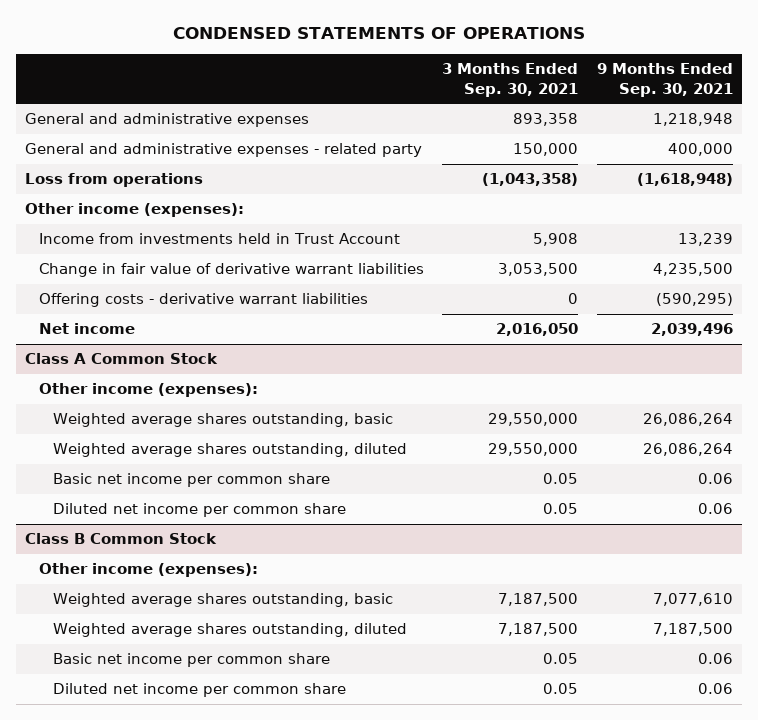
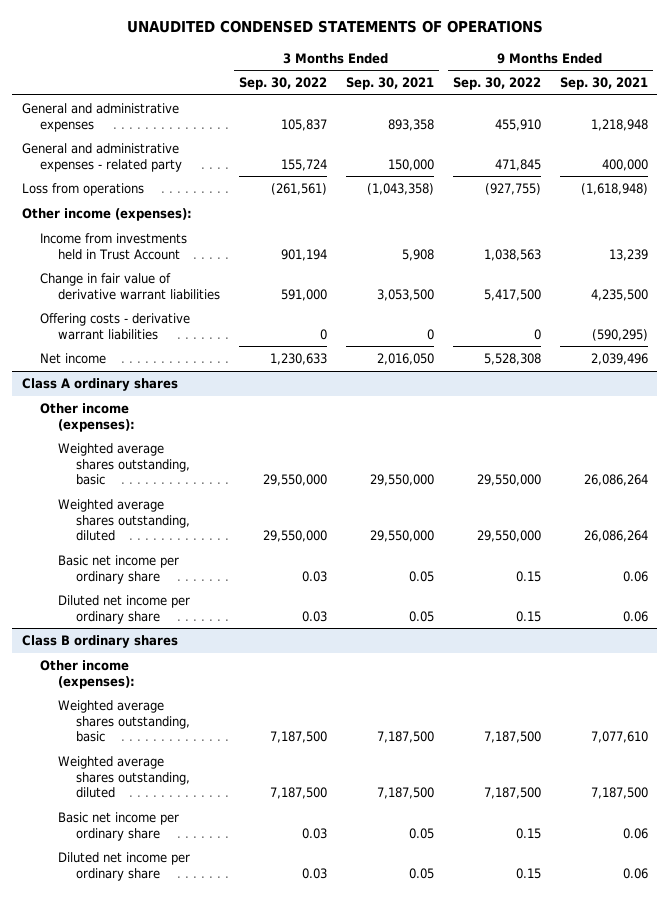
- CONDENSED STATEMENTS OF OPERATIONS
+ UNAUDITED CONDENSED STATEMENTS OF OPERATIONS
- | 3 Months Ended Sep. 30, 2021 | 9 Months Ended Sep. 30, 2021
+ | 3 Months Ended Sep. 30, 2022 | 3 Months Ended Sep. 30, 2021 | 9 Months Ended Sep. 30, 2022 | 9 Months Ended Sep. 30, 2021
- Class A Common Stock
+ Class A ordinary shares
- Basic net income per common share | 0.05 | 0.06
- Diluted net income per common share | 0.05 | 0.06
- Class B Common Stock
+ Basic net income per ordinary share | 0.03 | 0.05 | 0.15 | 0.06
+ Diluted net income per ordinary share | 0.03 | 0.05 | 0.15 | 0.06
+ Class B ordinary shares
- Basic net income per common share | 0.05 | 0.06
- Diluted net income per common share | 0.05 | 0.06
+ Basic net income per ordinary share | 0.03 | 0.05 | 0.15 | 0.06
+ Diluted net income per ordinary share | 0.03 | 0.05 | 0.15 | 0.06

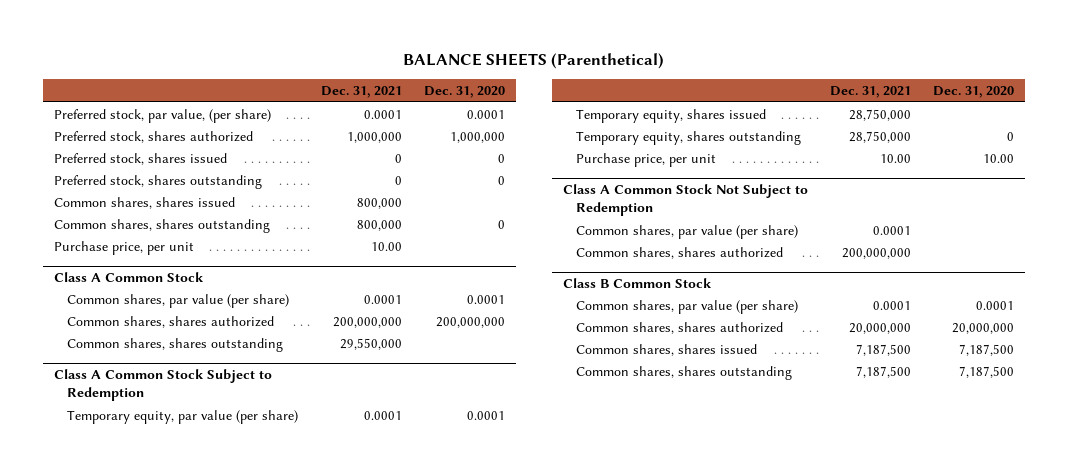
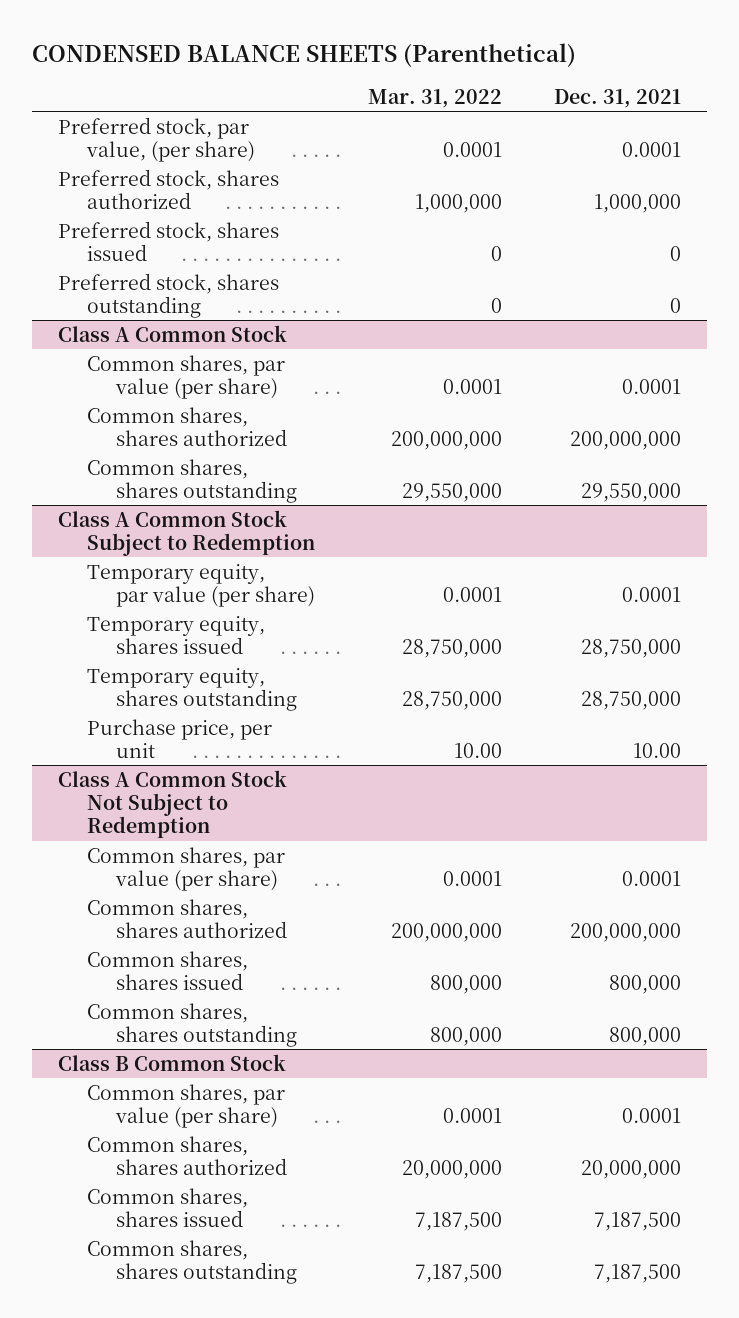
- BALANCE SHEETS (Parenthetical)
+ CONDENSED BALANCE SHEETS (Parenthetical)
- | Dec. 31, 2021 | Dec. 31, 2020
+ | Mar. 31, 2022 | Dec. 31, 2021
- Common shares, shares issued | 800,000 |
- Common shares, shares outstanding | 800,000 | 0
- Purchase price, per unit | 10.00 |
@ Class A Common Stock Not Subject to Redemption
+ Common shares, shares issued | 800,000 | 800,000
+ Common shares, shares outstanding | 800,000 | 800,000

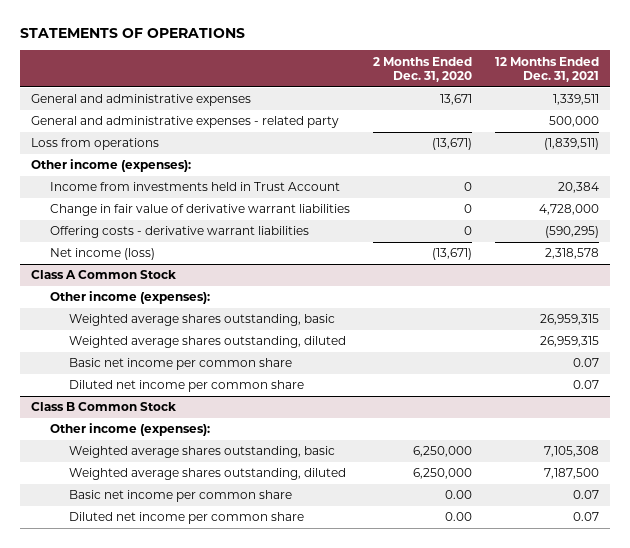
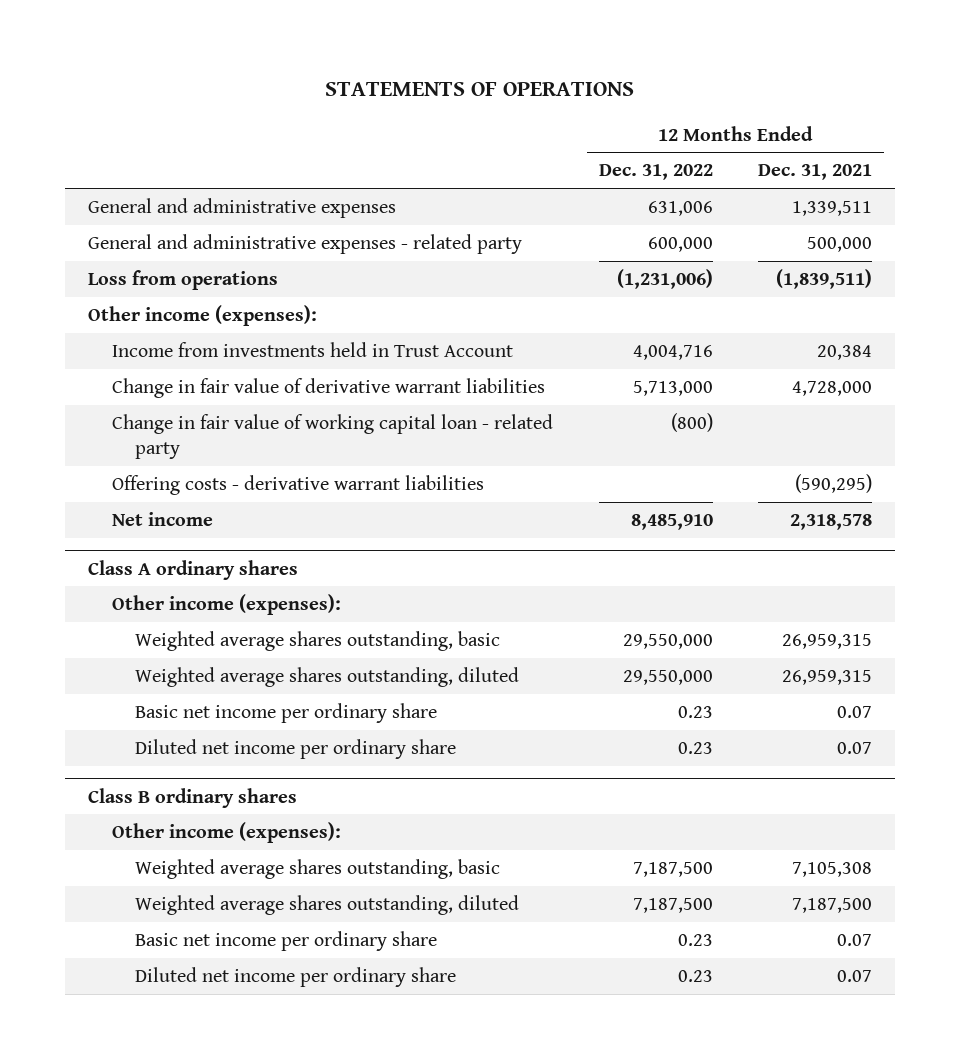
- | 2 Months Ended Dec. 31, 2020 | 12 Months Ended Dec. 31, 2021
+ | 12 Months Ended Dec. 31, 2022 | 12 Months Ended Dec. 31, 2021
+ Change in fair value of working capital loan - related party | (800) |
- Net income (loss) | (13,671) | 2,318,578
- Class A Common Stock
+ Net income | 8,485,910 | 2,318,578
+ Class A ordinary shares
- Basic net income per common share | | 0.07
- Diluted net income per common share | | 0.07
- Class B Common Stock
+ Basic net income per ordinary share | 0.23 | 0.07
+ Diluted net income per ordinary share | 0.23 | 0.07
+ Class B ordinary shares
- Basic net income per common share | 0.00 | 0.07
- Diluted net income per common share | 0.00 | 0.07
+ Basic net income per ordinary share | 0.23 | 0.07
+ Diluted net income per ordinary share | 0.23 | 0.07

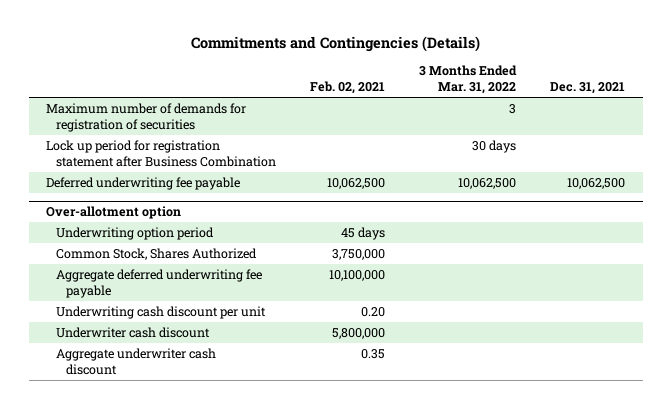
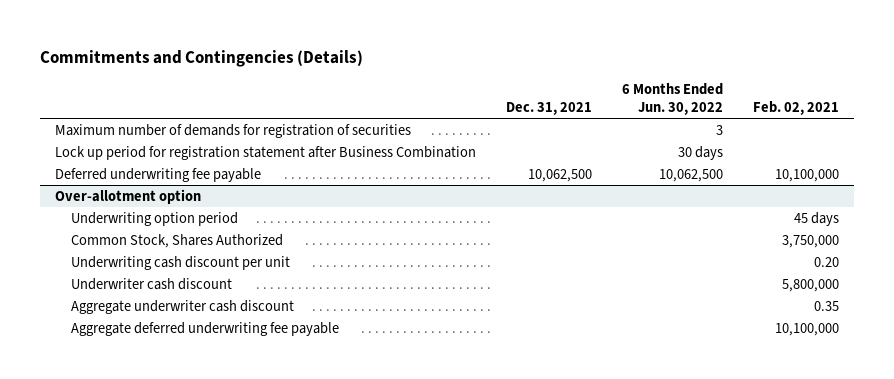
- | Feb. 02, 2021 | 3 Months Ended Mar. 31, 2022 | Dec. 31, 2021
+ | Dec. 31, 2021 | 6 Months Ended Jun. 30, 2022 | Feb. 02, 2021
- Deferred underwriting fee payable | 10,062,500 | 10,062,500 | 10,062,500
+ Deferred underwriting fee payable | 10,062,500 | 10,062,500 | 10,100,000
@ Over-allotment option
moved down: Aggregate deferred underwriting fee payable | | | 10,100,000

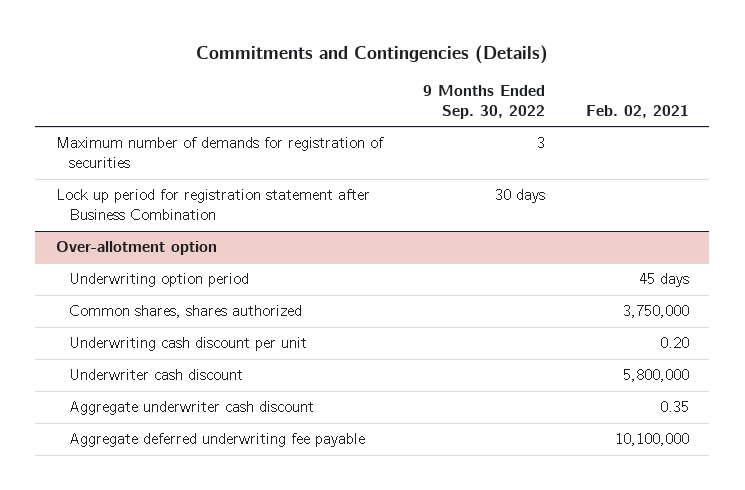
- | Dec. 31, 2021 | 6 Months Ended Jun. 30, 2022 | Feb. 02, 2021
+ | 9 Months Ended Sep. 30, 2022 | Feb. 02, 2021
- Deferred underwriting fee payable | 10,062,500 | 10,062,500 | 10,100,000
@ Over-allotment option
- Common Stock, Shares Authorized | | | 3,750,000
+ Common shares, shares authorized | | 3,750,000

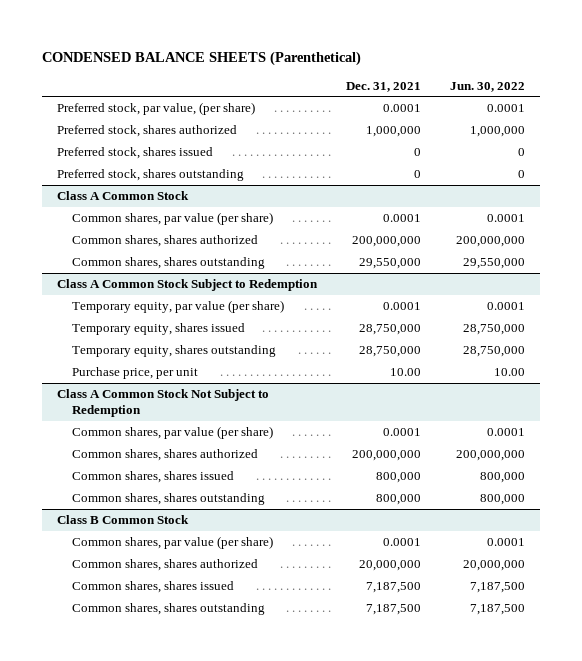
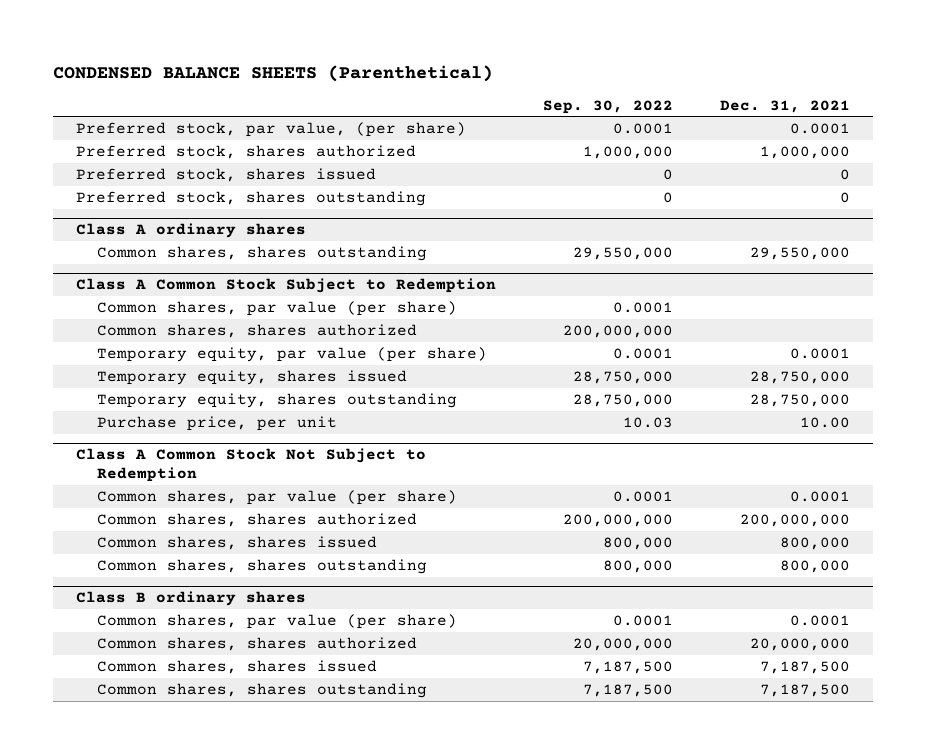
- | Dec. 31, 2021 | Jun. 30, 2022
+ | Sep. 30, 2022 | Dec. 31, 2021
- Class A Common Stock
- Common shares, par value (per share) | 0.0001 | 0.0001
- Common shares, shares authorized | 200,000,000 | 200,000,000
+ Class A ordinary shares
@ Class A Common Stock Subject to Redemption
+ Common shares, par value (per share) | 0.0001 |
+ Common shares, shares authorized | 200,000,000 |
- Class B Common Stock
+ Class B ordinary shares

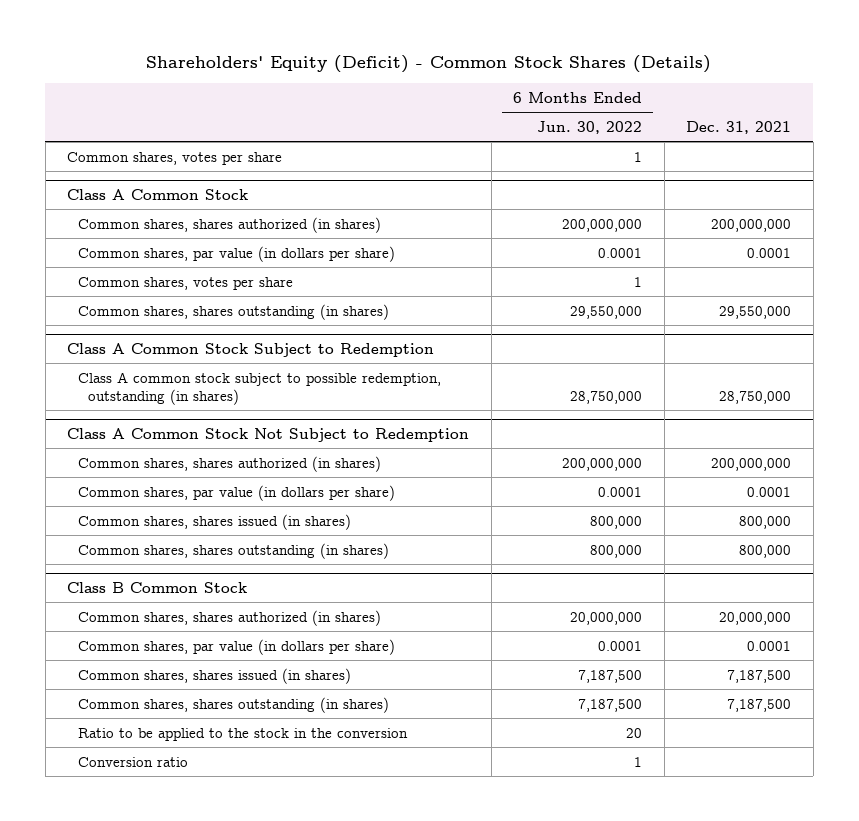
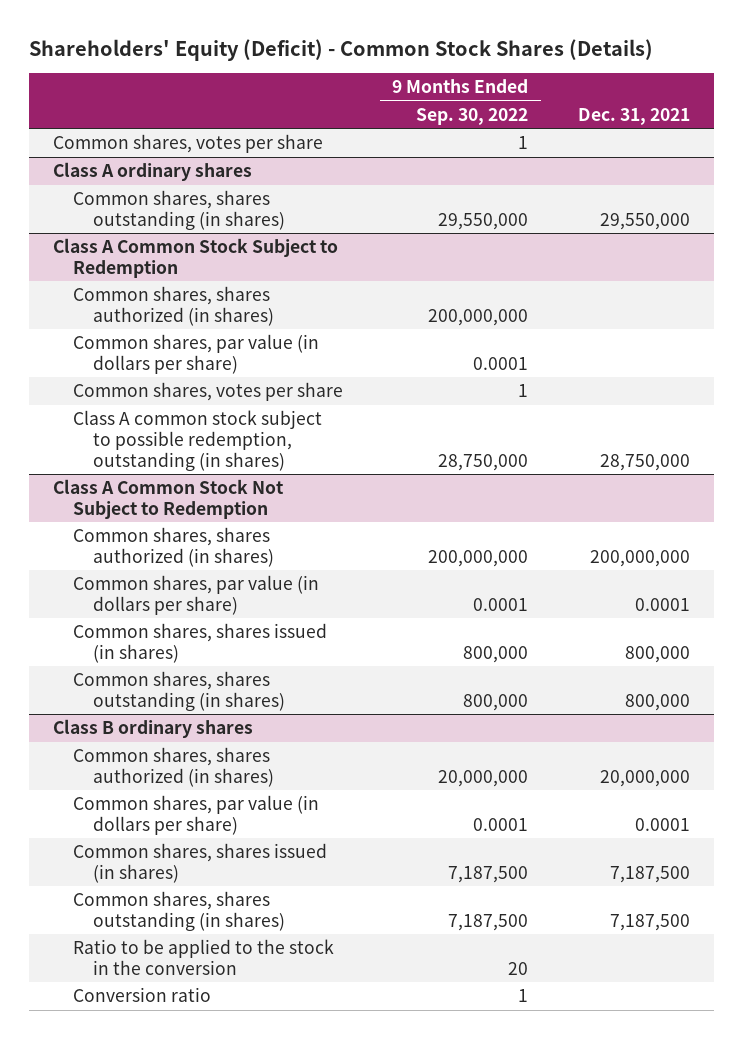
- | 6 Months Ended Jun. 30, 2022 | Dec. 31, 2021
+ | 9 Months Ended Sep. 30, 2022 | Dec. 31, 2021
- Class A Common Stock
- Common shares, shares authorized (in shares) | 200,000,000 | 200,000,000
- Common shares, par value (in dollars per share) | 0.0001 | 0.0001
- Common shares, votes per share | 1 |
+ Class A ordinary shares
@ Class A Common Stock Subject to Redemption
+ Common shares, shares authorized (in shares) | 200,000,000 |
+ Common shares, par value (in dollars per share) | 0.0001 |
+ Common shares, votes per share | 1 |
- Class B Common Stock
+ Class B ordinary shares

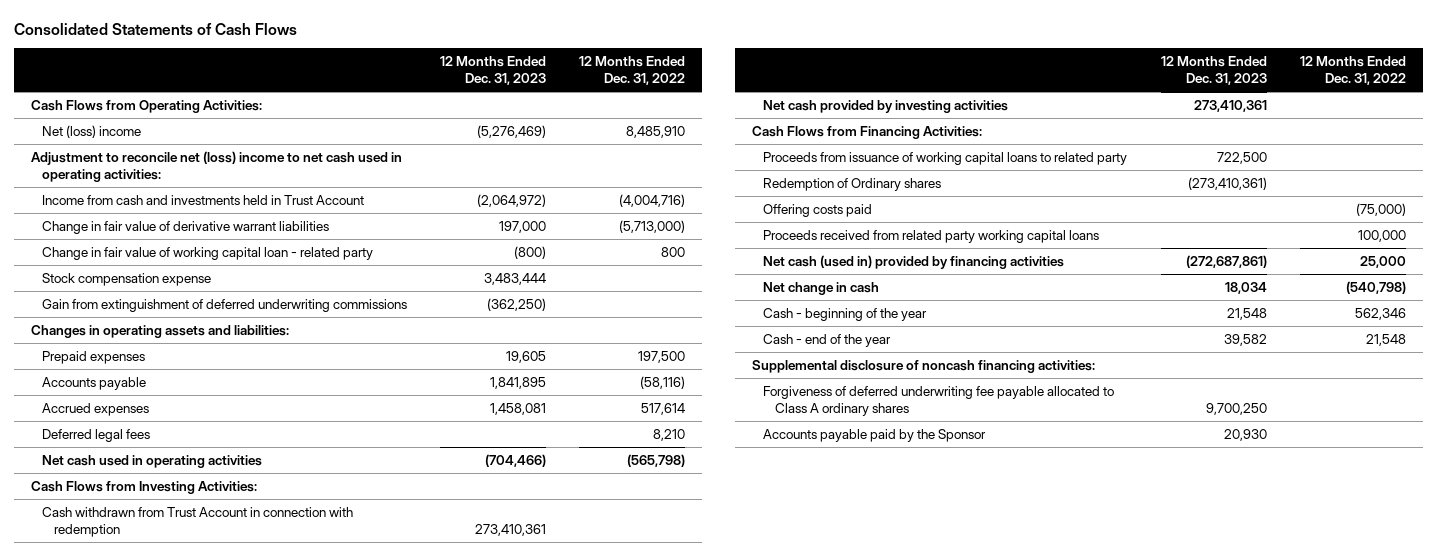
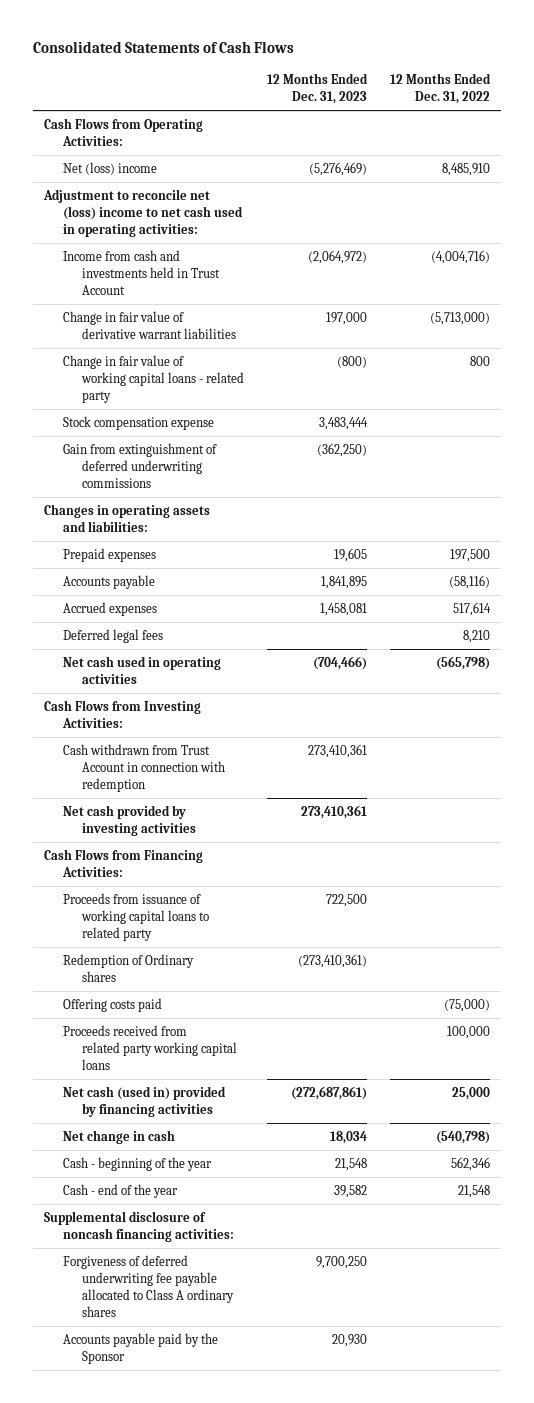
- Change in fair value of working capital loan - related party | (800) | 800
+ Change in fair value of working capital loans - related party | (800) | 800

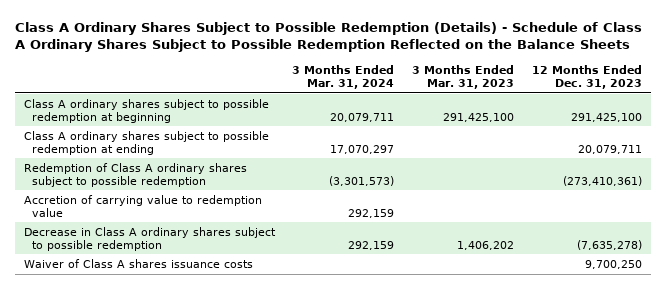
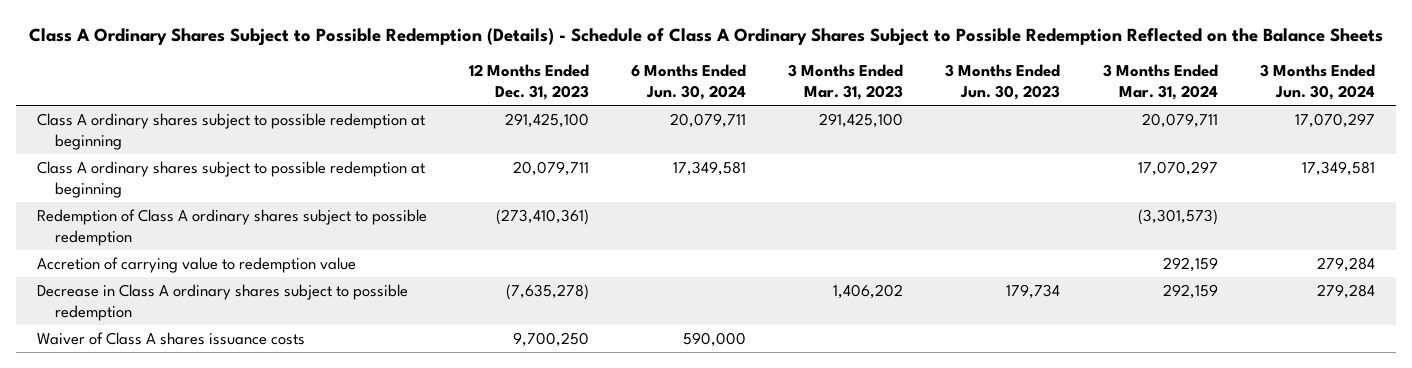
- | 3 Months Ended Mar. 31, 2024 | 3 Months Ended Mar. 31, 2023 | 12 Months Ended Dec. 31, 2023
+ | 12 Months Ended Dec. 31, 2023 | 6 Months Ended Jun. 30, 2024 | 3 Months Ended Mar. 31, 2023 | 3 Months Ended Jun. 30, 2023 | 3 Months Ended Mar. 31, 2024 | 3 Months Ended Jun. 30, 2024
- Class A ordinary shares subject to possible redemption at ending | 17,070,297 | | 20,079,711
+ Class A ordinary shares subject to possible redemption at beginning | 20,079,711 | 17,349,581 | | | 17,070,297 | 17,349,581

